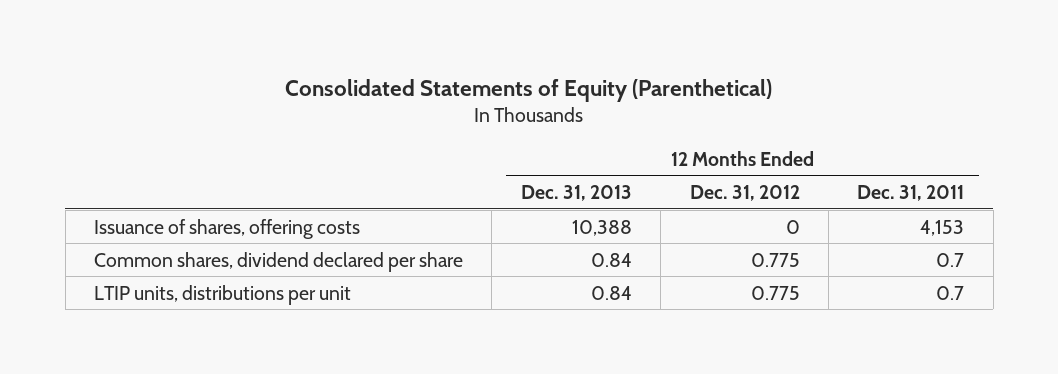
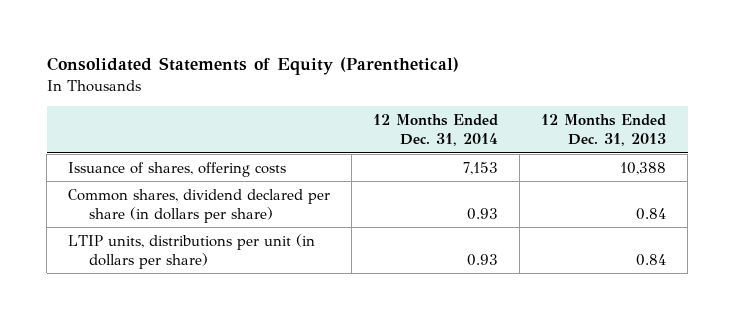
- | 12 Months Ended Dec. 31, 2013 | 12 Months Ended Dec. 31, 2012 | 12 Months Ended Dec. 31, 2011
+ | 12 Months Ended Dec. 31, 2014 | 12 Months Ended Dec. 31, 2013
- Common shares, dividend declared per share | 0.84 | 0.775 | 0.7
- LTIP units, distributions per unit | 0.84 | 0.775 | 0.7
+ Common shares, dividend declared per share (in dollars per share) | 0.93 | 0.84
+ LTIP units, distributions per unit (in dollars per share) | 0.93 | 0.84

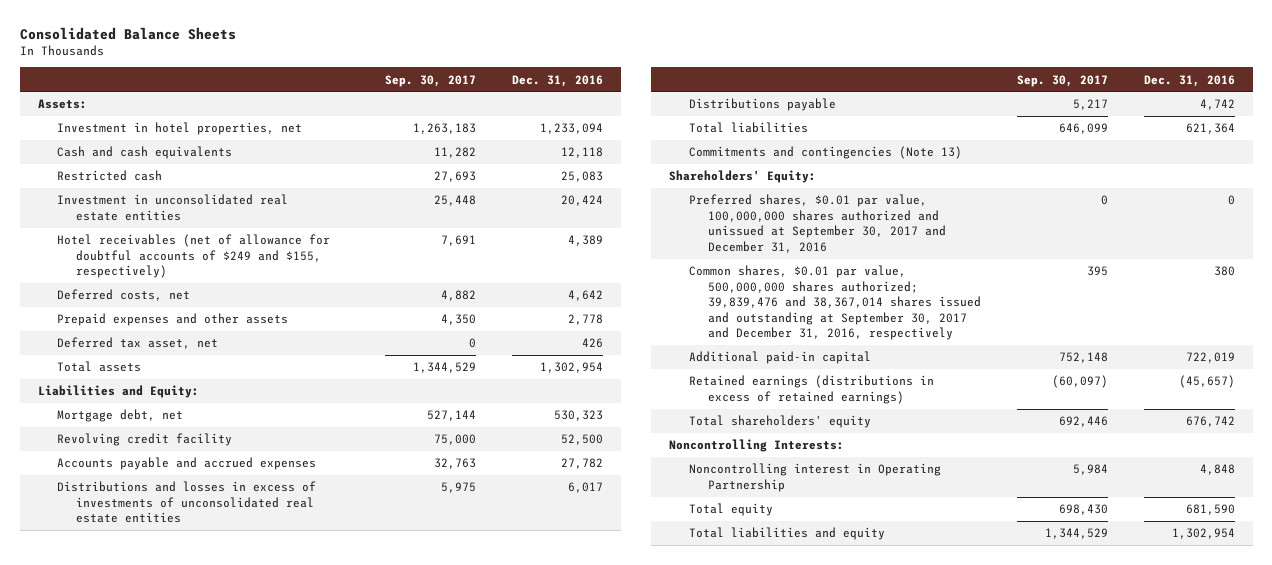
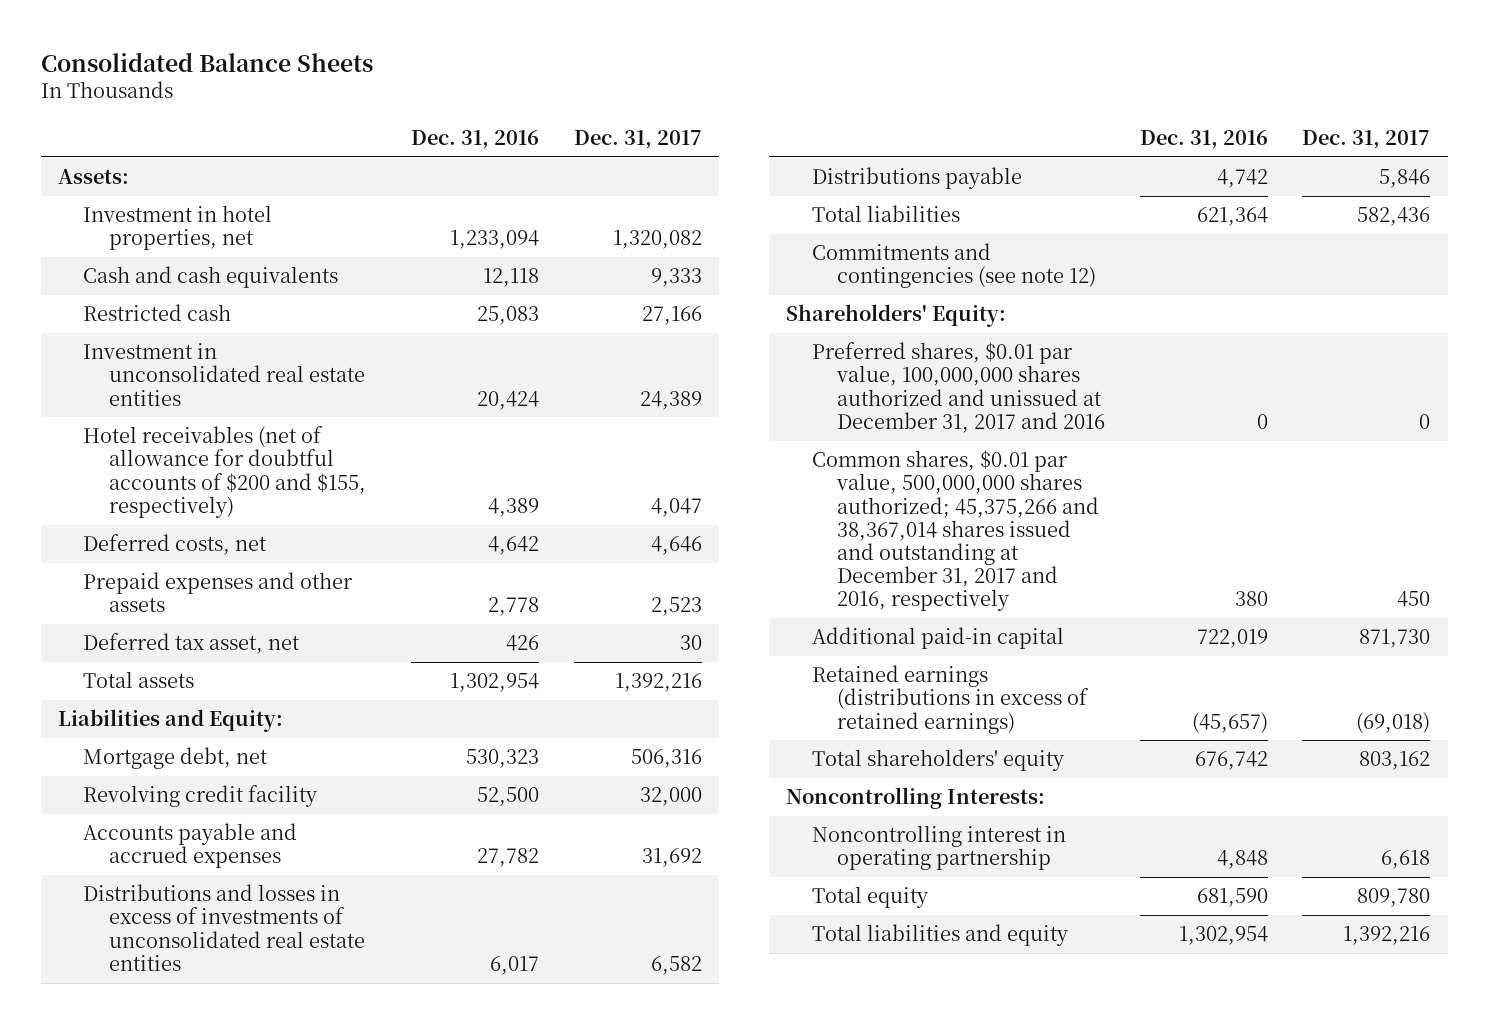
- | Sep. 30, 2017 | Dec. 31, 2016
+ | Dec. 31, 2016 | Dec. 31, 2017
- Hotel receivables (net of allowance for doubtful accounts of $249 and $155, respectively) | 7,691 | 4,389
+ Hotel receivables (net of allowance for doubtful accounts of $200 and $155, respectively) | 4,389 | 4,047
- Commitments and contingencies (Note 13)
+ Commitments and contingencies (see note 12)
- Preferred shares, $0.01 par value, 100,000,000 shares authorized and unissued at September 30, 2017 and December 31, 2016 | 0 | 0
- Common shares, $0.01 par value, 500,000,000 shares authorized; 39,839,476 and 38,367,014 shares issued and outstanding at September 30, 2017 and December 31, 2016, respectively | 395 | 380
+ Preferred shares, $0.01 par value, 100,000,000 shares authorized and unissued at December 31, 2017 and 2016 | 0 | 0
+ Common shares, $0.01 par value, 500,000,000 shares authorized; 45,375,266 and 38,367,014 shares issued and outstanding at December 31, 2017 and 2016, respectively | 380 | 450
- Noncontrolling interest in Operating Partnership | 5,984 | 4,848
+ Noncontrolling interest in operating partnership | 4,848 | 6,618

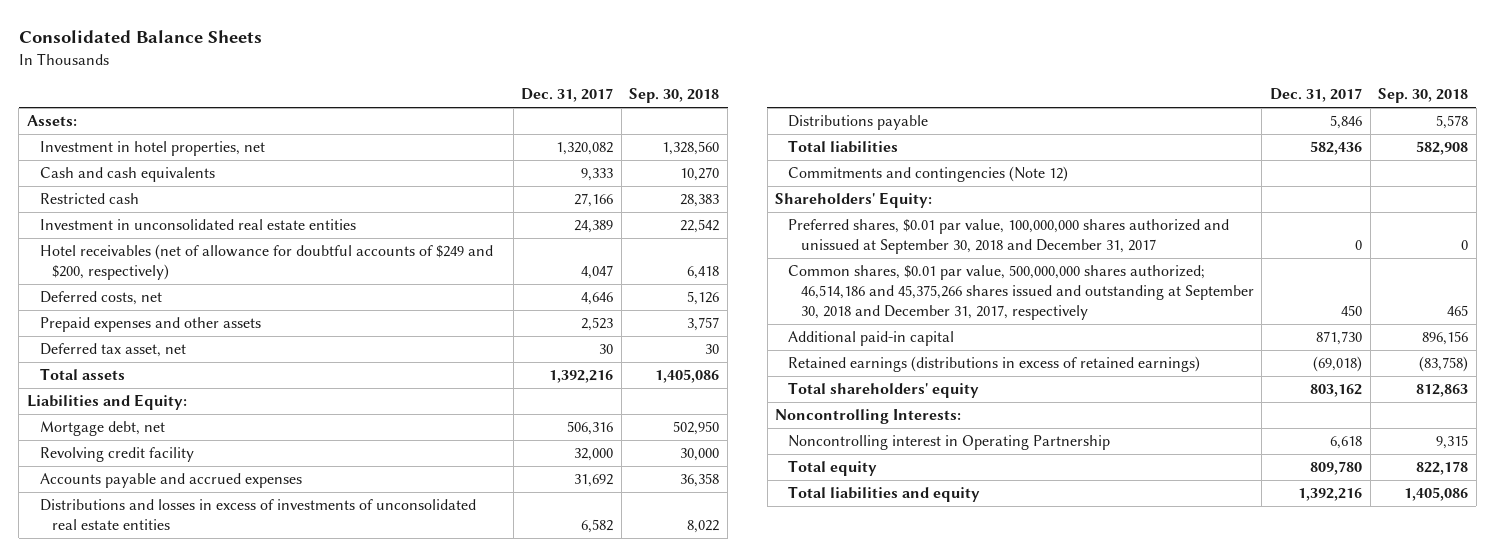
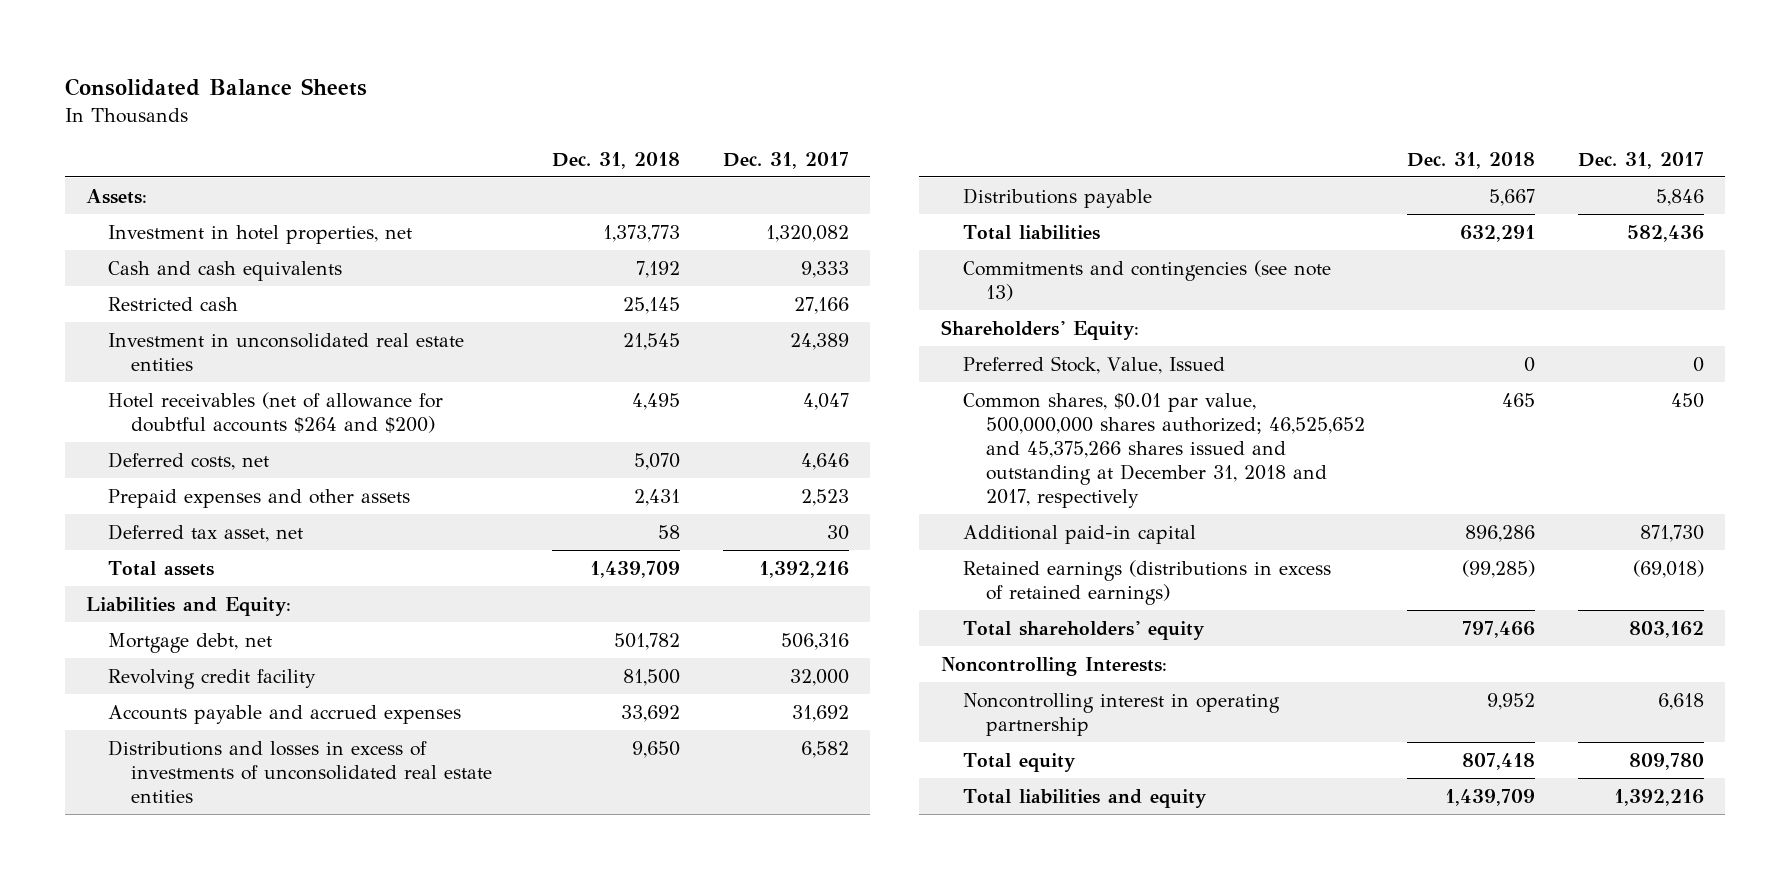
- | Dec. 31, 2017 | Sep. 30, 2018
+ | Dec. 31, 2018 | Dec. 31, 2017
- Hotel receivables (net of allowance for doubtful accounts of $249 and $200, respectively) | 4,047 | 6,418
+ Hotel receivables (net of allowance for doubtful accounts $264 and $200) | 4,495 | 4,047
- Commitments and contingencies (Note 12)
+ Commitments and contingencies (see note 13)
- Preferred shares, $0.01 par value, 100,000,000 shares authorized and unissued at September 30, 2018 and December 31, 2017 | 0 | 0
- Common shares, $0.01 par value, 500,000,000 shares authorized; 46,514,186 and 45,375,266 shares issued and outstanding at September 30, 2018 and December 31, 2017, respectively | 450 | 465
+ Preferred Stock, Value, Issued | 0 | 0
+ Common shares, $0.01 par value, 500,000,000 shares authorized; 46,525,652 and 45,375,266 shares issued and outstanding at December 31, 2018 and 2017, respectively | 465 | 450
- Noncontrolling interest in Operating Partnership | 6,618 | 9,315
+ Noncontrolling interest in operating partnership | 9,952 | 6,618

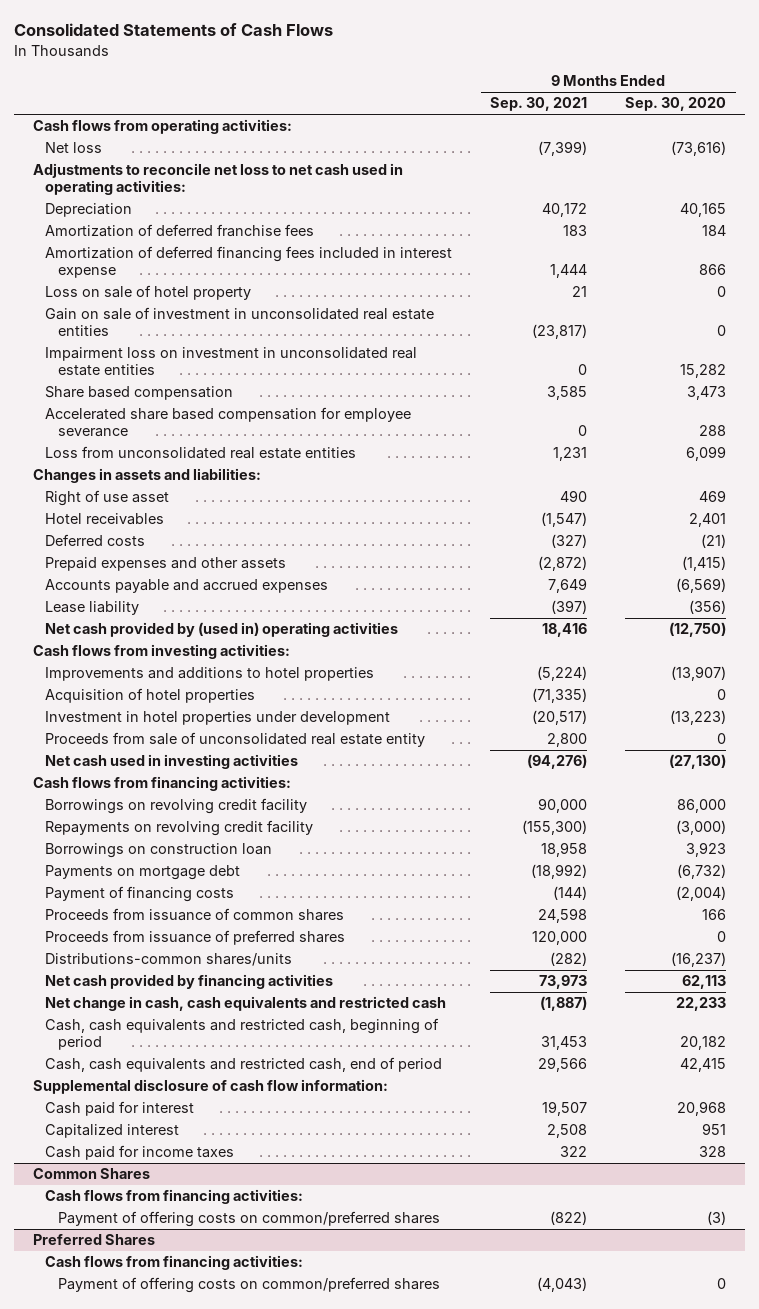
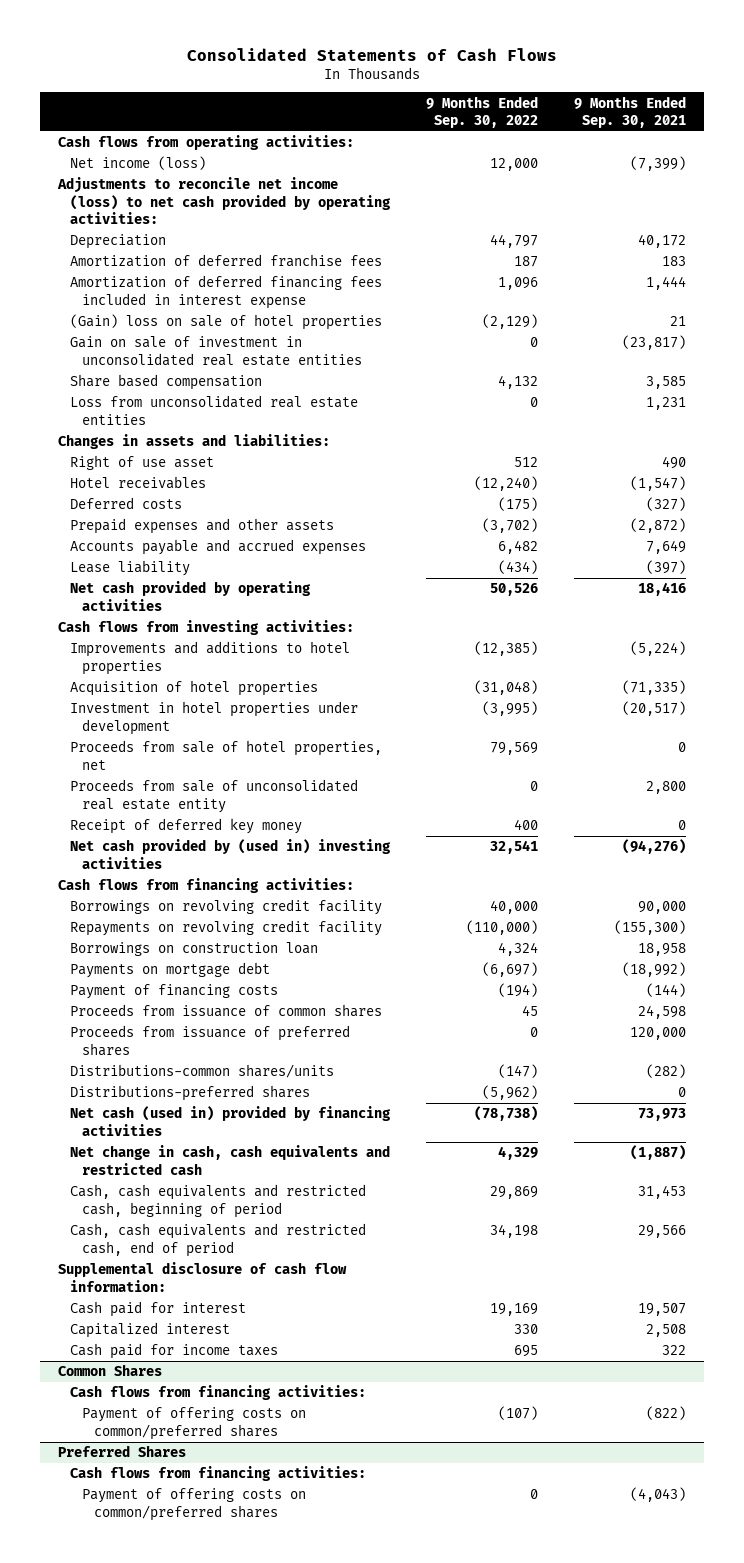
- | 9 Months Ended Sep. 30, 2021 | 9 Months Ended Sep. 30, 2020
+ | 9 Months Ended Sep. 30, 2022 | 9 Months Ended Sep. 30, 2021
- Net loss | (7,399) | (73,616)
- Adjustments to reconcile net loss to net cash used in operating activities:
+ Net income (loss) | 12,000 | (7,399)
+ Adjustments to reconcile net income (loss) to net cash provided by operating activities:
- Loss on sale of hotel property | 21 | 0
+ (Gain) loss on sale of hotel properties | (2,129) | 21
- Impairment loss on investment in unconsolidated real estate entities | 0 | 15,282
- Accelerated share based compensation for employee severance | 0 | 288
- Net cash provided by (used in) operating activities | 18,416 | (12,750)
+ Net cash provided by operating activities | 50,526 | 18,416
+ Proceeds from sale of hotel properties, net | 79,569 | 0
- Net cash used in investing activities | (94,276) | (27,130)
+ Receipt of deferred key money | 400 | 0
+ Net cash provided by (used in) investing activities | 32,541 | (94,276)
- Net cash provided by financing activities | 73,973 | 62,113
+ Distributions-preferred shares | (5,962) | 0
+ Net cash (used in) provided by financing activities | (78,738) | 73,973

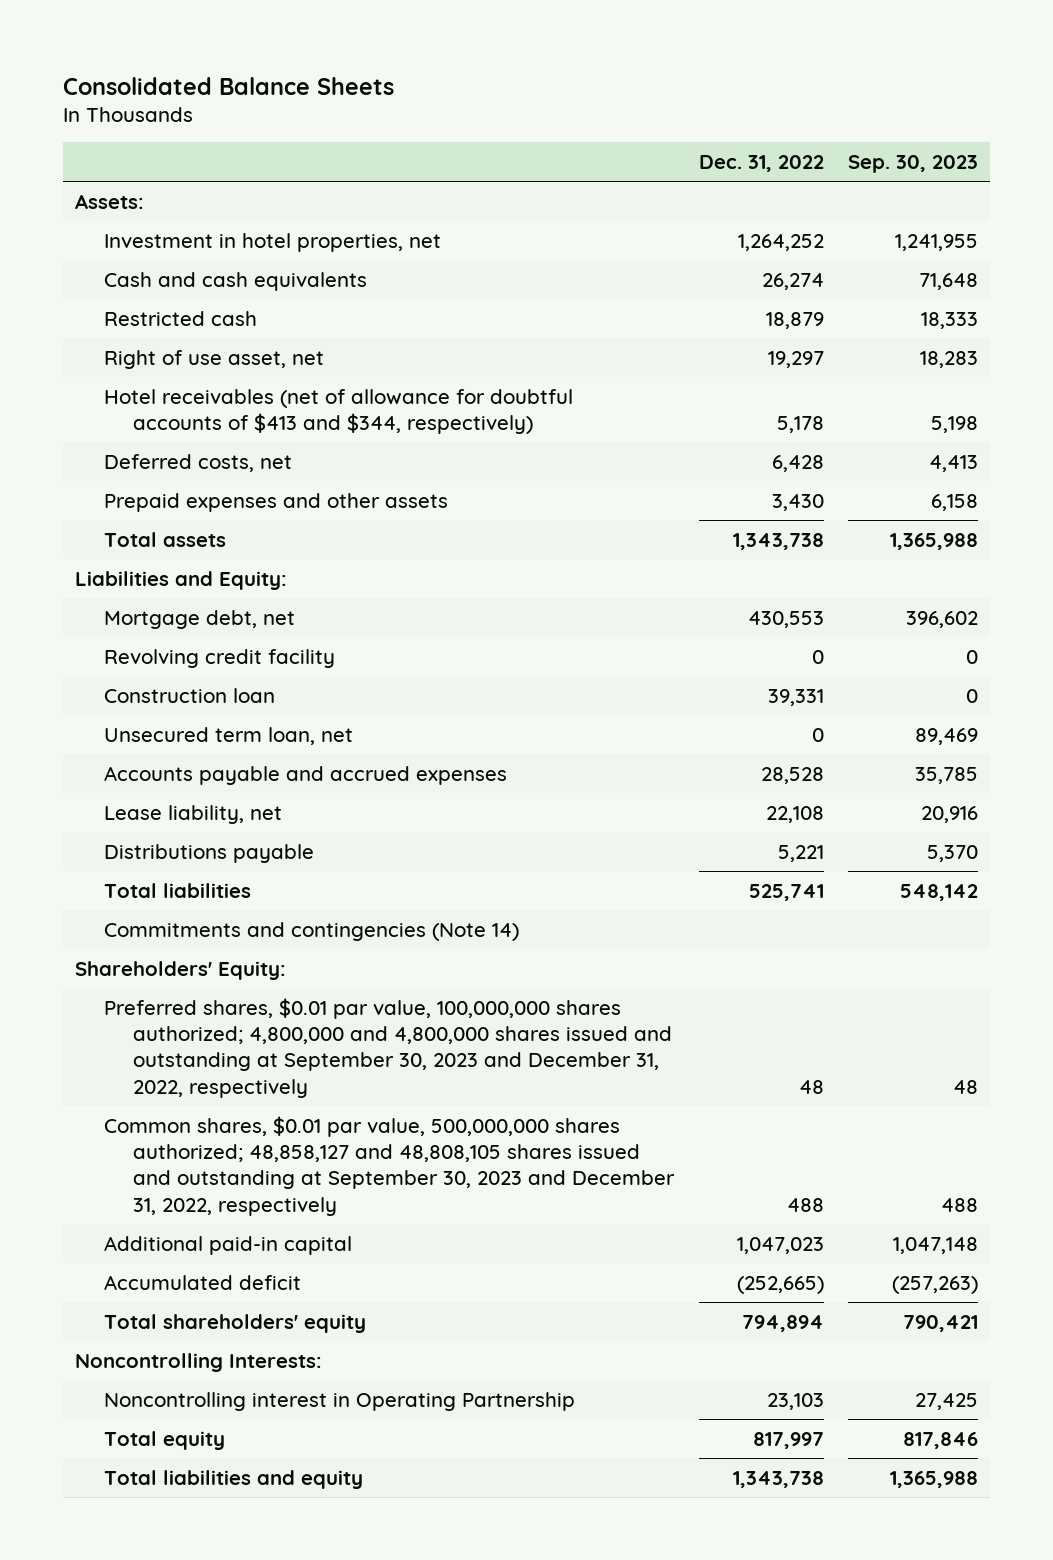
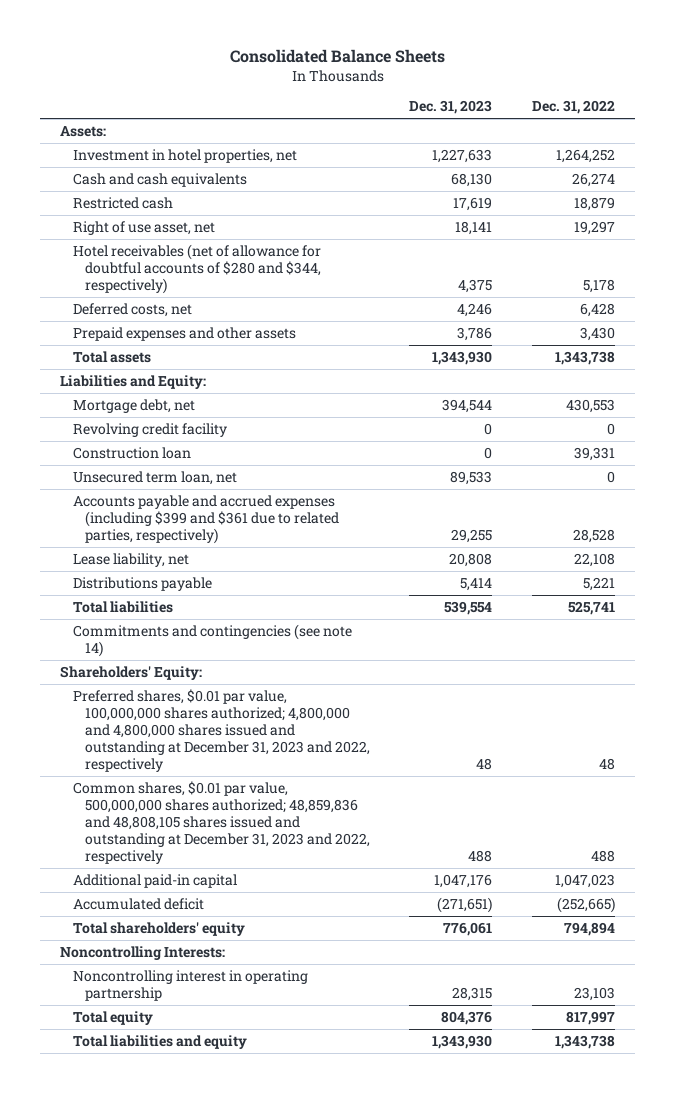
- | Dec. 31, 2022 | Sep. 30, 2023
+ | Dec. 31, 2023 | Dec. 31, 2022
- Hotel receivables (net of allowance for doubtful accounts of $413 and $344, respectively) | 5,178 | 5,198
+ Hotel receivables (net of allowance for doubtful accounts of $280 and $344, respectively) | 4,375 | 5,178
- Accounts payable and accrued expenses | 28,528 | 35,785
+ Accounts payable and accrued expenses (including $399 and $361 due to related parties, respectively) | 29,255 | 28,528
- Commitments and contingencies (Note 14)
+ Commitments and contingencies (see note 14)
- Preferred shares, $0.01 par value, 100,000,000 shares authorized; 4,800,000 and 4,800,000 shares issued and outstanding at September 30, 2023 and December 31, 2022, respectively | 48 | 48
- Common shares, $0.01 par value, 500,000,000 shares authorized; 48,858,127 and 48,808,105 shares issued and outstanding at September 30, 2023 and December 31, 2022, respectively | 488 | 488
+ Preferred shares, $0.01 par value, 100,000,000 shares authorized; 4,800,000 and 4,800,000 shares issued and outstanding at December 31, 2023 and 2022, respectively | 48 | 48
+ Common shares, $0.01 par value, 500,000,000 shares authorized; 48,859,836 and 48,808,105 shares issued and outstanding at December 31, 2023 and 2022, respectively | 488 | 488
- Noncontrolling interest in Operating Partnership | 23,103 | 27,425
+ Noncontrolling interest in operating partnership | 28,315 | 23,103

